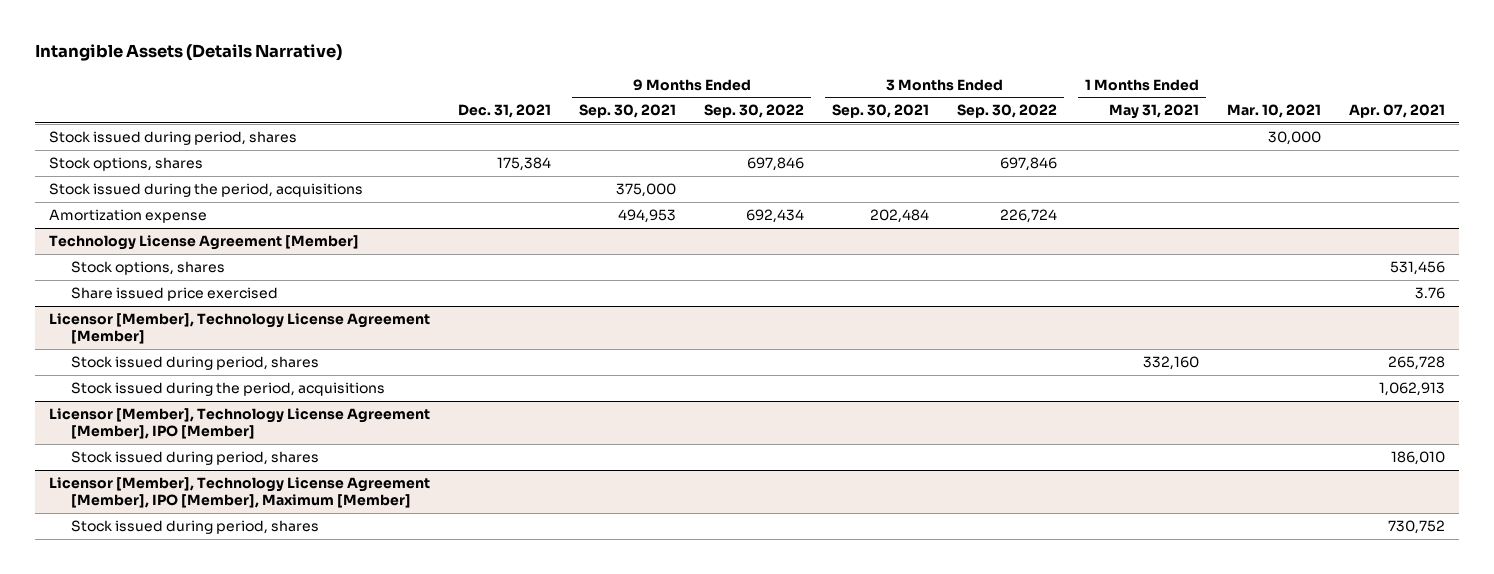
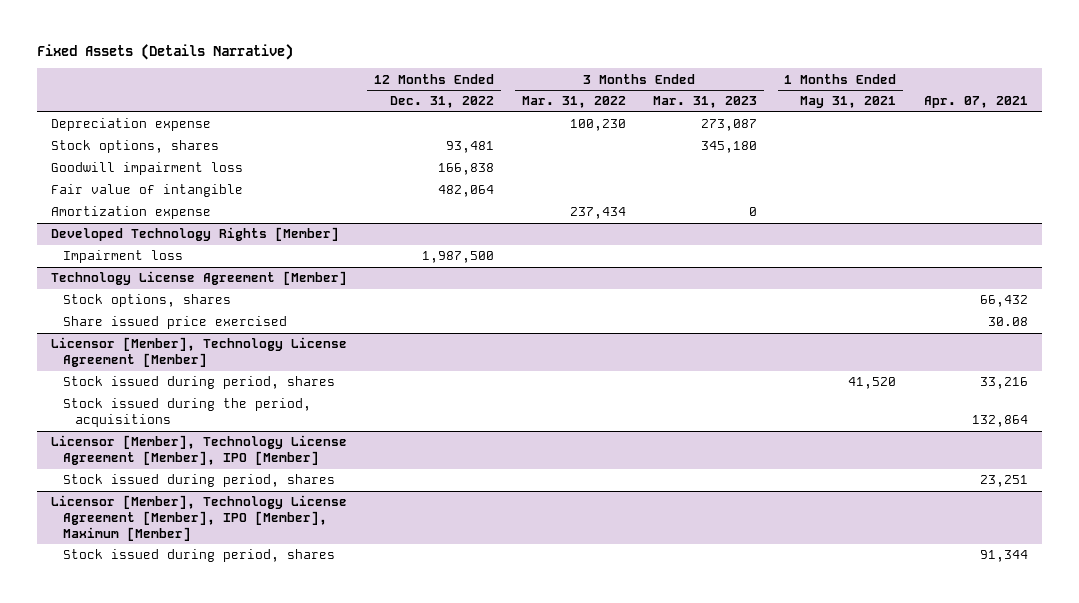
- Intangible Assets (Details Narrative)
+ Fixed Assets (Details Narrative)
- | Dec. 31, 2021 | 9 Months Ended Sep. 30, 2021 | 9 Months Ended Sep. 30, 2022 | 3 Months Ended Sep. 30, 2021 | 3 Months Ended Sep. 30, 2022 | 1 Months Ended May 31, 2021 | Mar. 10, 2021 | Apr. 07, 2021
+ | 12 Months Ended Dec. 31, 2022 | 3 Months Ended Mar. 31, 2022 | 3 Months Ended Mar. 31, 2023 | 1 Months Ended May 31, 2021 | Apr. 07, 2021
- Stock issued during period, shares | | | | | | | 30,000 |
+ Depreciation expense | | 100,230 | 273,087 | |
- Stock issued during the period, acquisitions | | 375,000 | | | | | |
+ Goodwill impairment loss | 166,838 | | | |
+ Fair value of intangible | 482,064 | | | |
+ Developed Technology Rights [Member]
+ Impairment loss | 1,987,500 | | | |
@ Technology License Agreement [Member]
- Stock options, shares | | | | | | | | 531,456
- Share issued price exercised | | | | | | | | 3.76
+ Stock options, shares | | | | | 66,432
+ Share issued price exercised | | | | | 30.08
@ Licensor [Member], Technology License Agreement [Member]
- Stock issued during period, shares | | | | | | 332,160 | | 265,728
- Stock issued during the period, acquisitions | | | | | | | | 1,062,913
+ Stock issued during period, shares | | | | 41,520 | 33,216
+ Stock issued during the period, acquisitions | | | | | 132,864
@ Licensor [Member], Technology License Agreement [Member], IPO [Member]
- Stock issued during period, shares | | | | | | | | 186,010
+ Stock issued during period, shares | | | | | 23,251
@ Licensor [Member], Technology License Agreement [Member], IPO [Member], Maximum [Member]
- Stock issued during period, shares | | | | | | | | 730,752
+ Stock issued during period, shares | | | | | 91,344

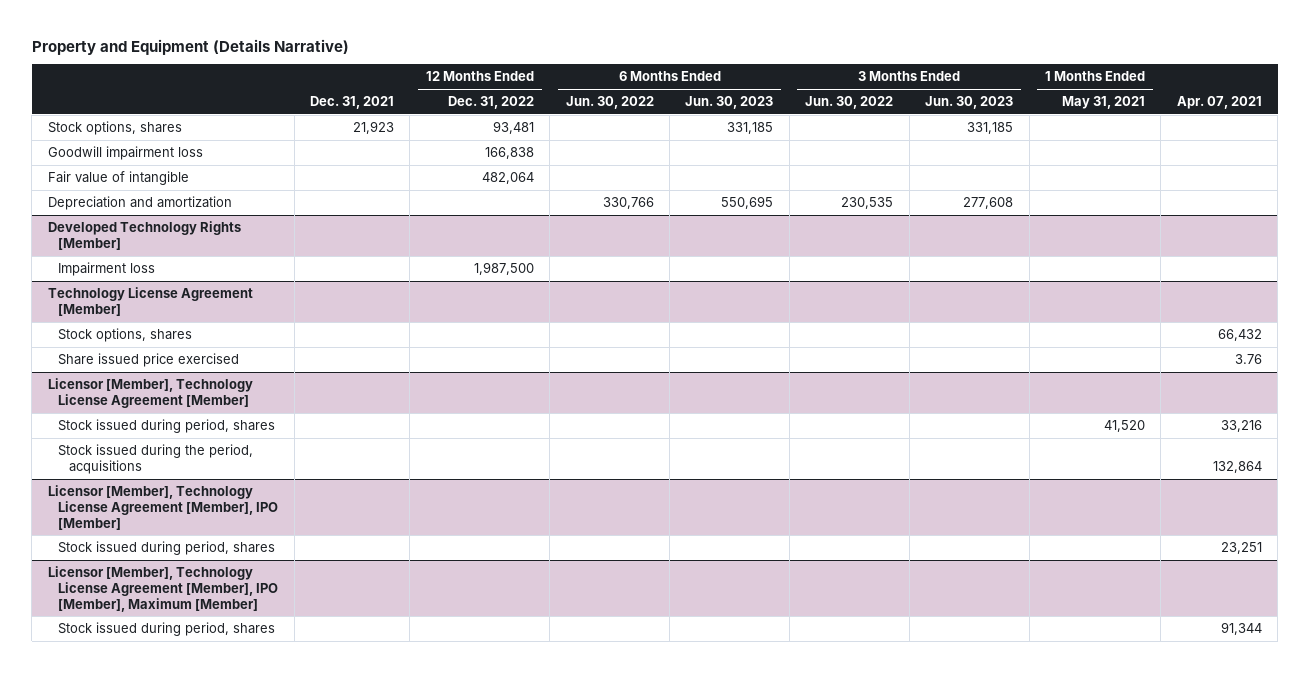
- Fixed Assets (Details Narrative)
+ Property and Equipment (Details Narrative)
- | 12 Months Ended Dec. 31, 2022 | 3 Months Ended Mar. 31, 2022 | 3 Months Ended Mar. 31, 2023 | 1 Months Ended May 31, 2021 | Apr. 07, 2021
+ | Dec. 31, 2021 | 12 Months Ended Dec. 31, 2022 | 6 Months Ended Jun. 30, 2022 | 6 Months Ended Jun. 30, 2023 | 3 Months Ended Jun. 30, 2022 | 3 Months Ended Jun. 30, 2023 | 1 Months Ended May 31, 2021 | Apr. 07, 2021
- Depreciation expense | | 100,230 | 273,087 | |
- Amortization expense | | 237,434 | 0 | |
+ Depreciation and amortization | | | 330,766 | 550,695 | 230,535 | 277,608 | |
@ Technology License Agreement [Member]
- Share issued price exercised | | | | | 30.08
+ Share issued price exercised | | | | | | | | 3.76

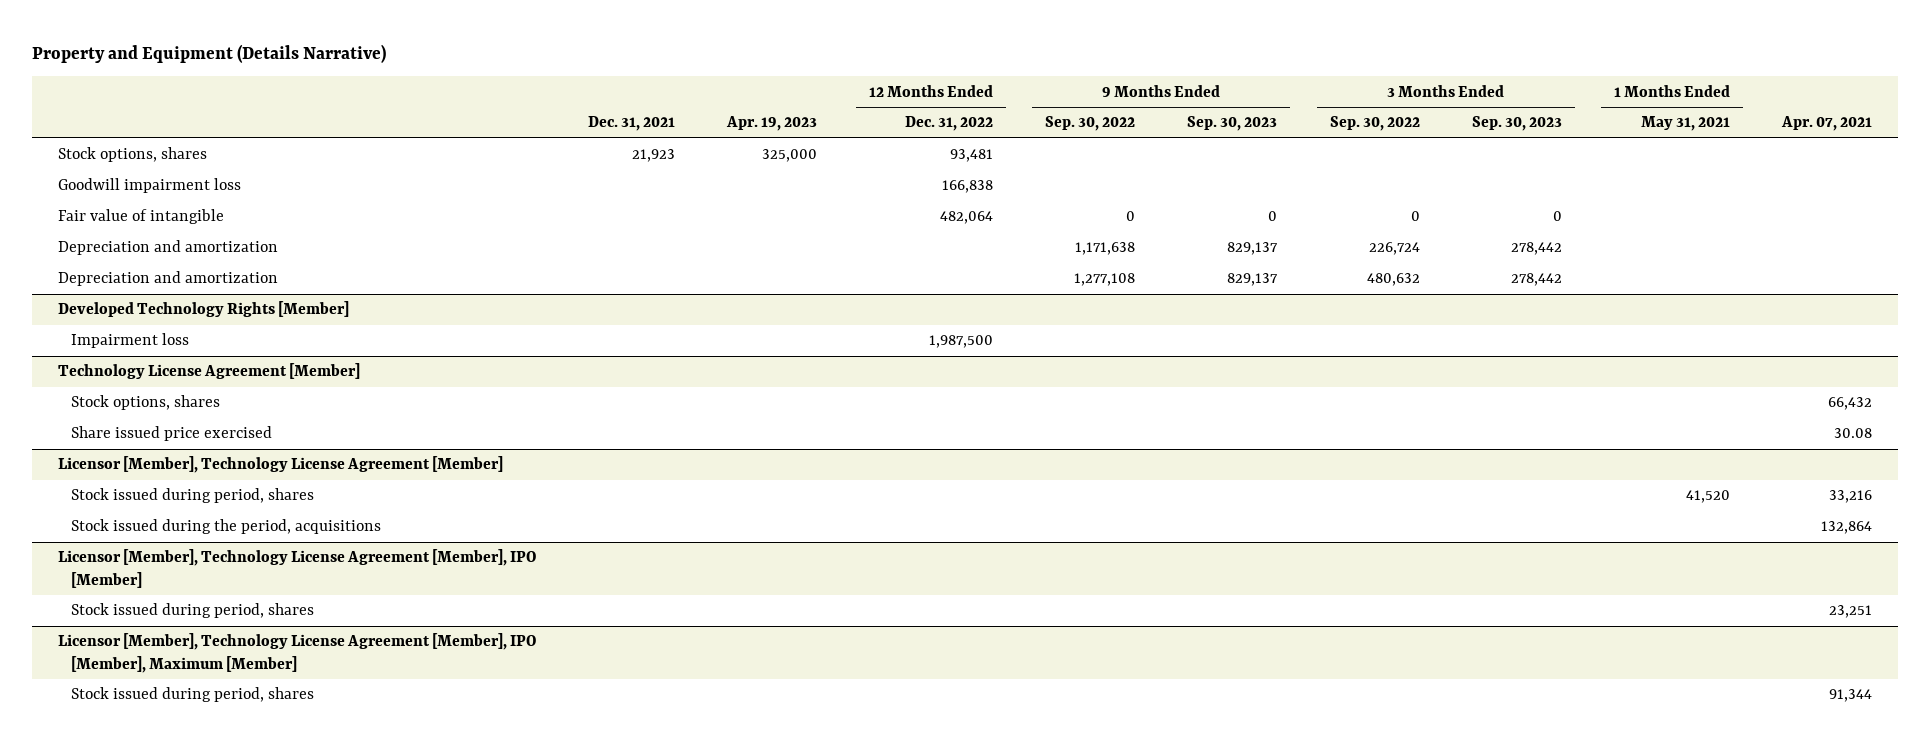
- | Dec. 31, 2021 | 12 Months Ended Dec. 31, 2022 | 6 Months Ended Jun. 30, 2022 | 6 Months Ended Jun. 30, 2023 | 3 Months Ended Jun. 30, 2022 | 3 Months Ended Jun. 30, 2023 | 1 Months Ended May 31, 2021 | Apr. 07, 2021
+ | Dec. 31, 2021 | Apr. 19, 2023 | 12 Months Ended Dec. 31, 2022 | 9 Months Ended Sep. 30, 2022 | 9 Months Ended Sep. 30, 2023 | 3 Months Ended Sep. 30, 2022 | 3 Months Ended Sep. 30, 2023 | 1 Months Ended May 31, 2021 | Apr. 07, 2021
+ Depreciation and amortization | | | | 1,277,108 | 829,137 | 480,632 | 278,442 | |
@ Technology License Agreement [Member]
- Share issued price exercised | | | | | | | | 3.76
+ Share issued price exercised | | | | | | | | | 30.08

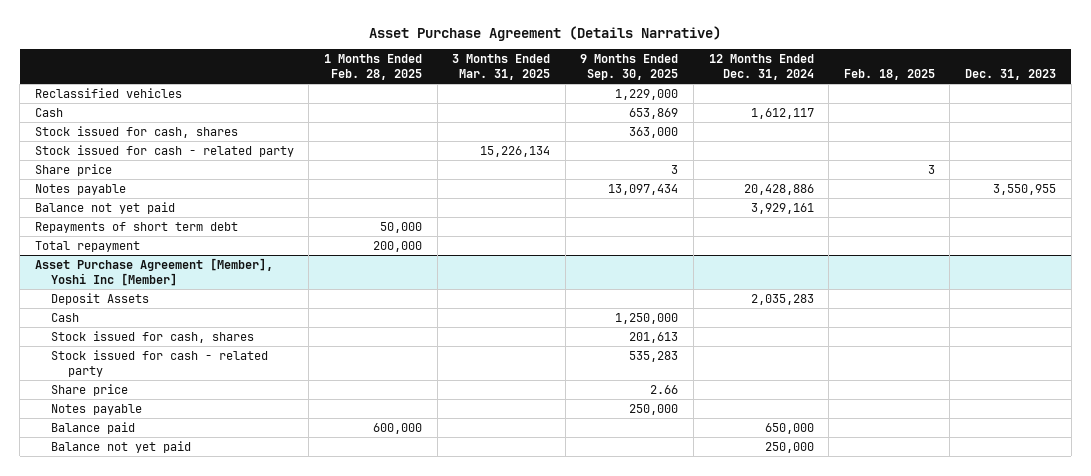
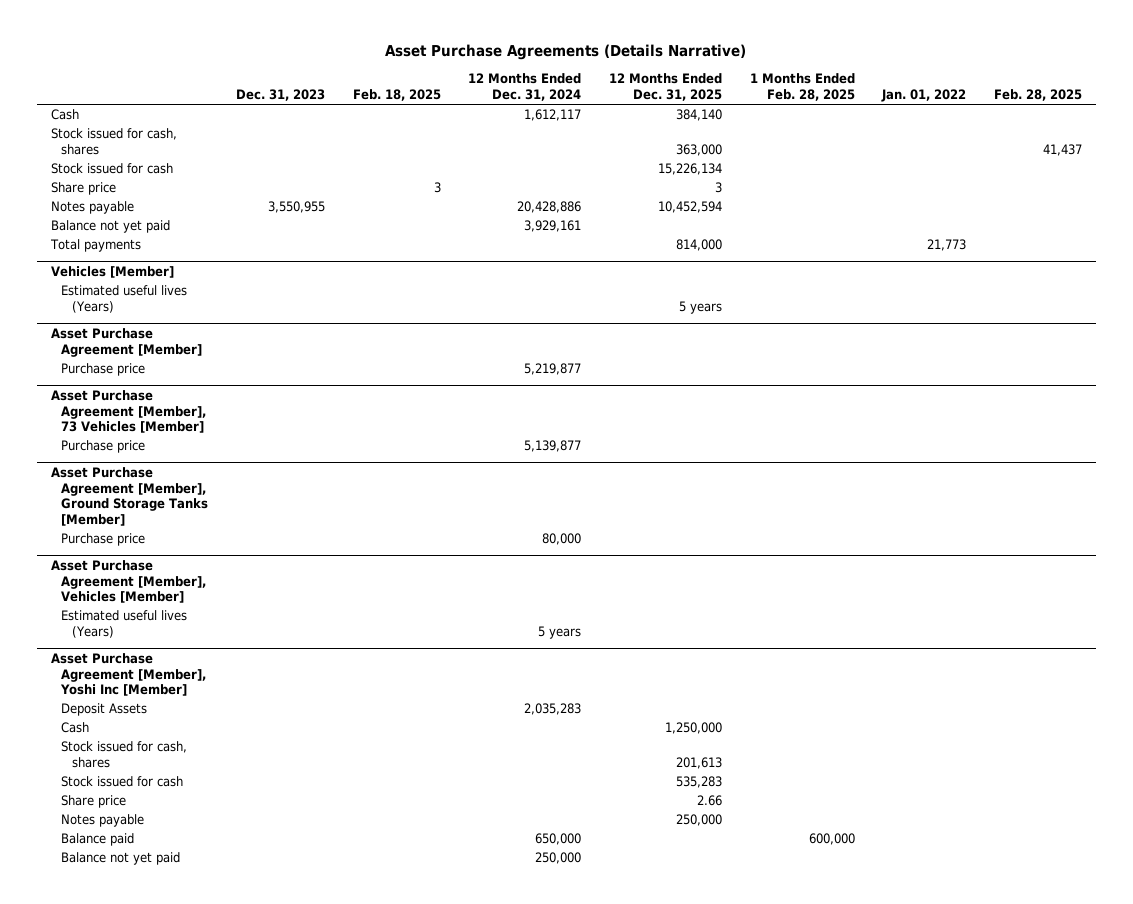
- Asset Purchase Agreement (Details Narrative)
+ Asset Purchase Agreements (Details Narrative)
- | 1 Months Ended Feb. 28, 2025 | 3 Months Ended Mar. 31, 2025 | 9 Months Ended Sep. 30, 2025 | 12 Months Ended Dec. 31, 2024 | Feb. 18, 2025 | Dec. 31, 2023
+ | Dec. 31, 2023 | Feb. 18, 2025 | 12 Months Ended Dec. 31, 2024 | 12 Months Ended Dec. 31, 2025 | 1 Months Ended Feb. 28, 2025 | Jan. 01, 2022 | Feb. 28, 2025
- Reclassified vehicles | | | 1,229,000 | | |
- Stock issued for cash - related party | | 15,226,134 | | | |
+ Stock issued for cash | | | | 15,226,134 | | |
- Repayments of short term debt | 50,000 | | | | |
- Total repayment | 200,000 | | | | |
+ Total payments | | | | 814,000 | | 21,773 |
+ Vehicles [Member]
+ Estimated useful lives (Years) | | | | 5 years | | |
+ Asset Purchase Agreement [Member]
+ Purchase price | | | 5,219,877 | | | |
+ Asset Purchase Agreement [Member], 73 Vehicles [Member]
+ Purchase price | | | 5,139,877 | | | |
+ Asset Purchase Agreement [Member], Ground Storage Tanks [Member]
+ Purchase price | | | 80,000 | | | |
+ Asset Purchase Agreement [Member], Vehicles [Member]
+ Estimated useful lives (Years) | | | 5 years | | | |
@ Asset Purchase Agreement [Member], Yoshi Inc [Member]
- Stock issued for cash - related party | | | 535,283 | | |
+ Stock issued for cash | | | | 535,283 | | |

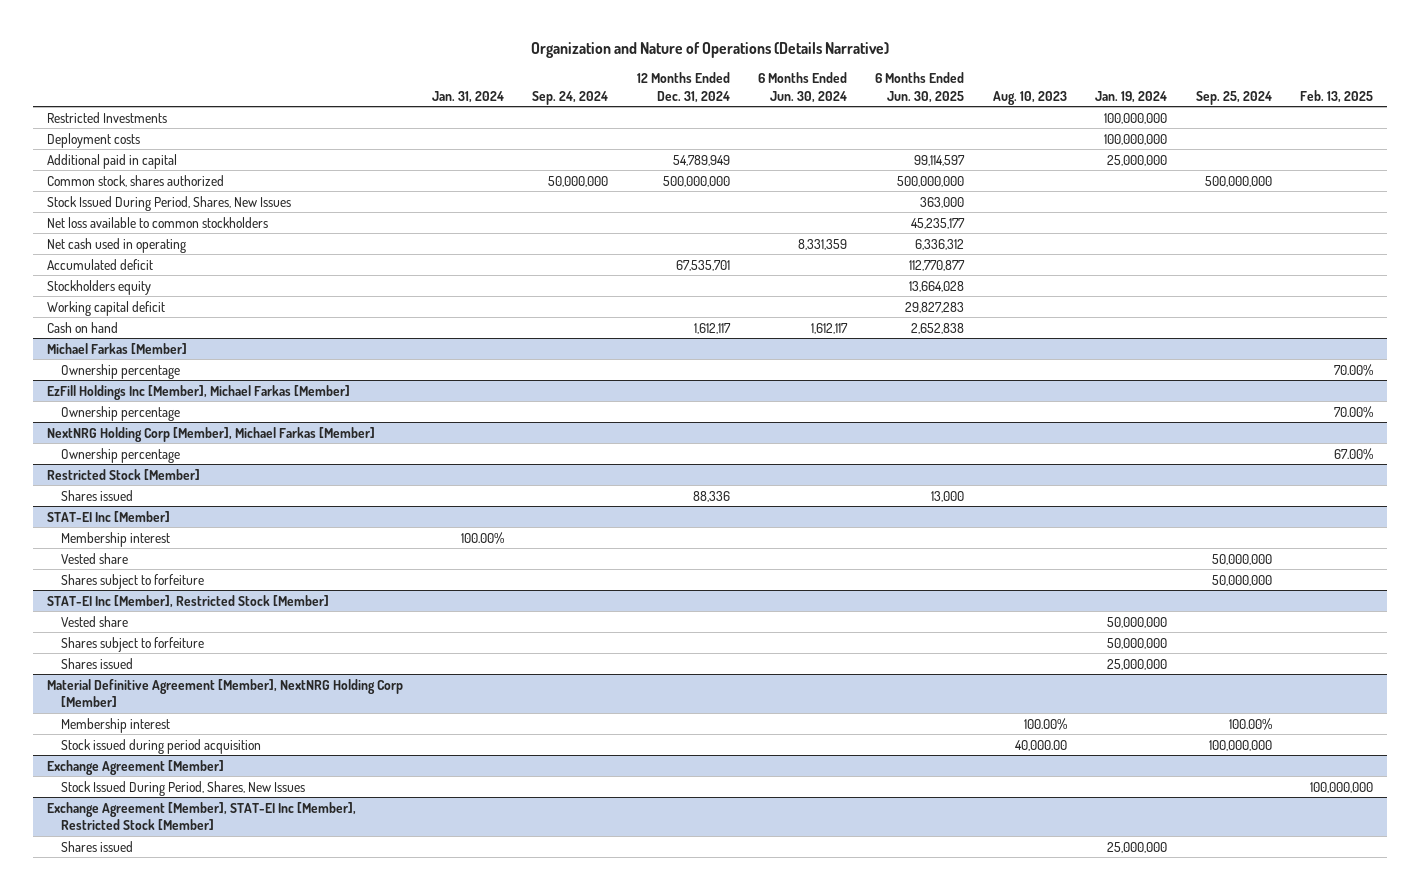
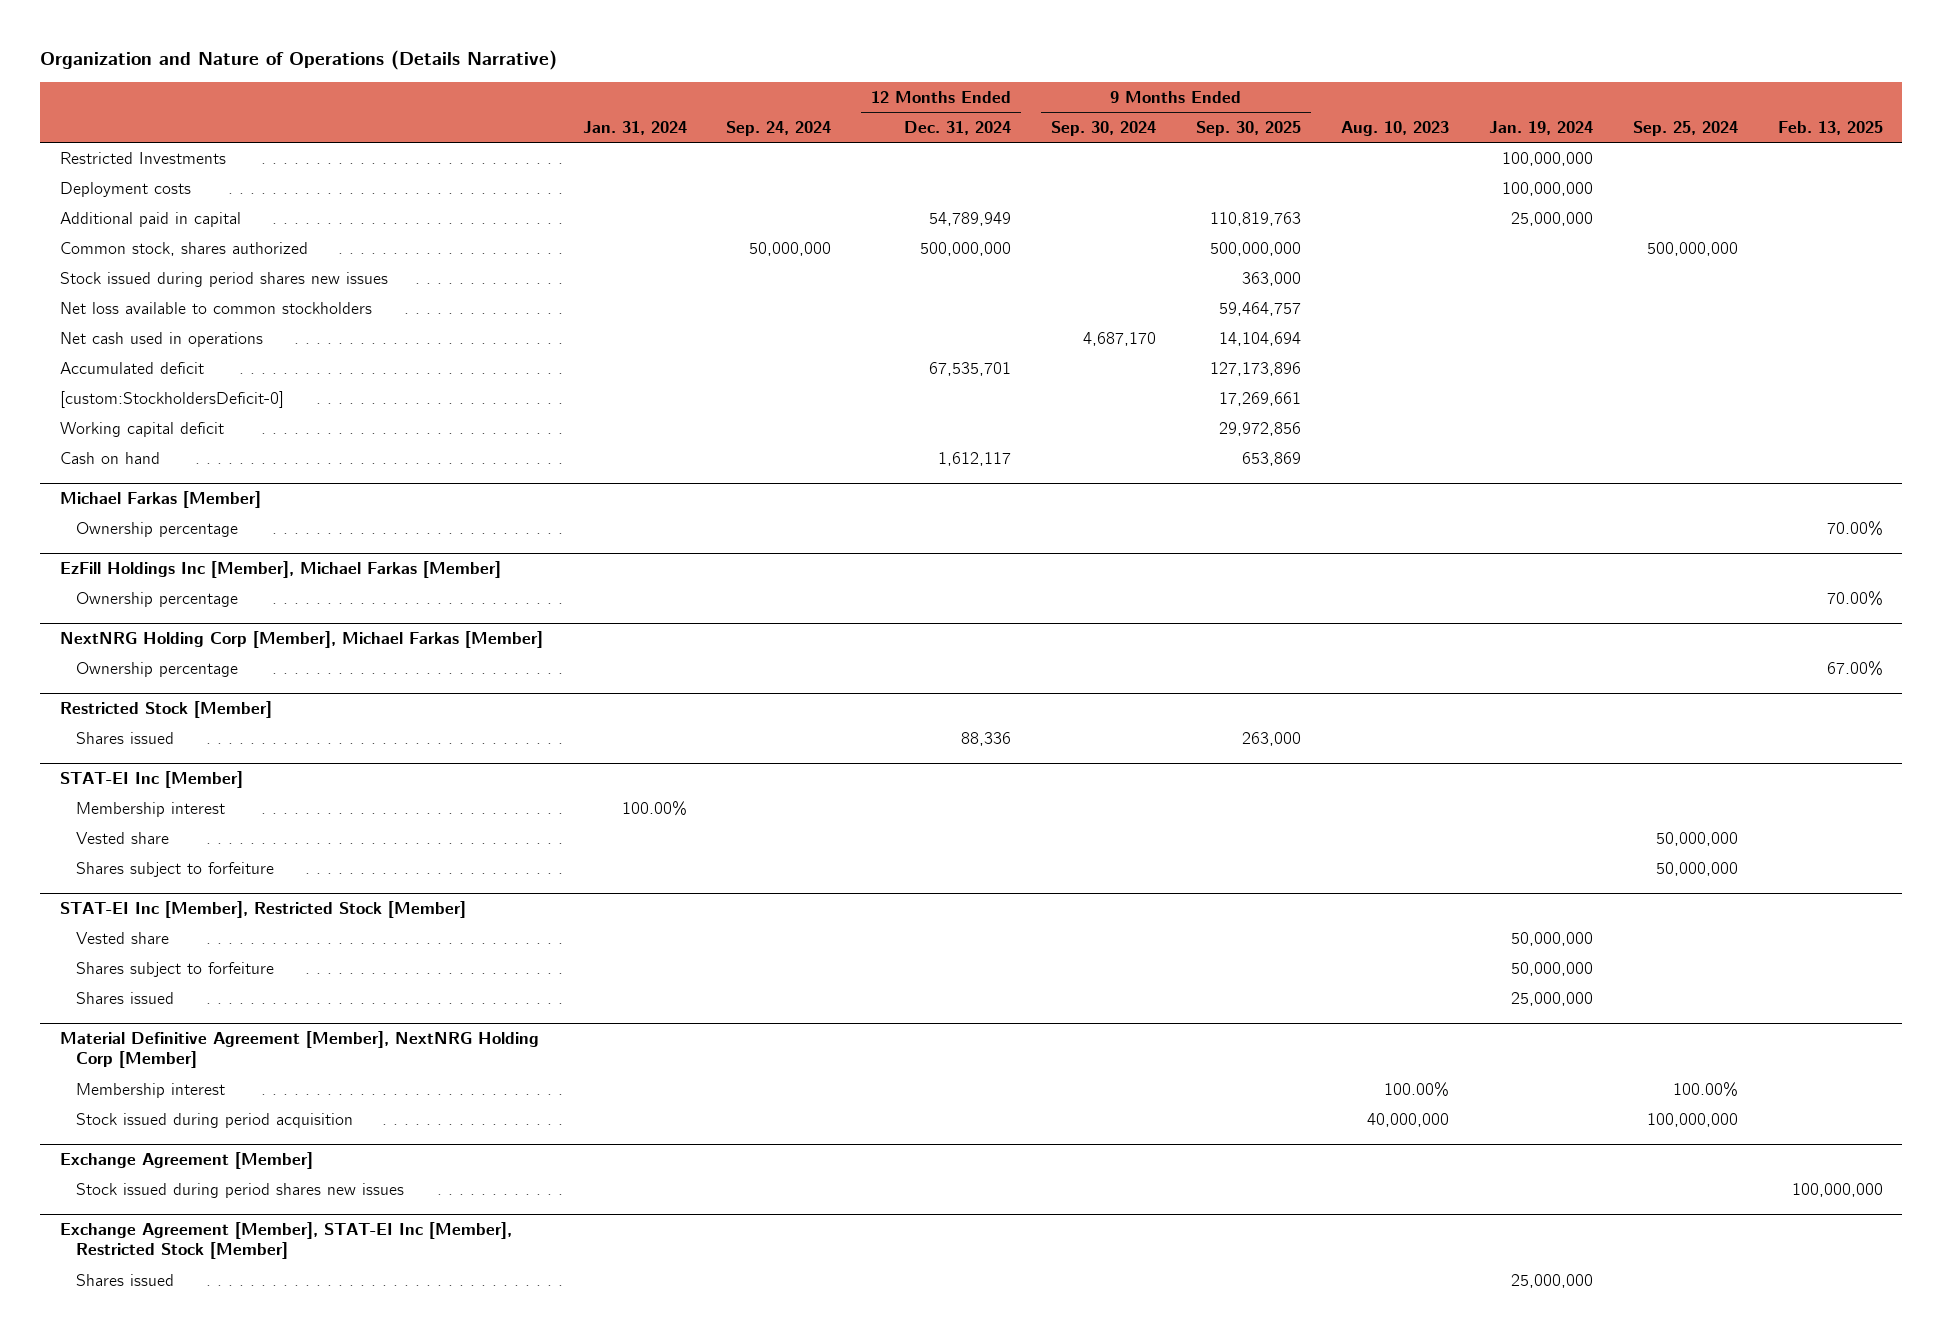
- | Jan. 31, 2024 | Sep. 24, 2024 | 12 Months Ended Dec. 31, 2024 | 6 Months Ended Jun. 30, 2024 | 6 Months Ended Jun. 30, 2025 | Aug. 10, 2023 | Jan. 19, 2024 | Sep. 25, 2024 | Feb. 13, 2025
+ | Jan. 31, 2024 | Sep. 24, 2024 | 12 Months Ended Dec. 31, 2024 | 9 Months Ended Sep. 30, 2024 | 9 Months Ended Sep. 30, 2025 | Aug. 10, 2023 | Jan. 19, 2024 | Sep. 25, 2024 | Feb. 13, 2025
- Stock Issued During Period, Shares, New Issues | | | | | 363,000 | | | |
+ Stock issued during period shares new issues | | | | | 363,000 | | | |
- Net cash used in operating | | | | 8,331,359 | 6,336,312 | | | |
+ Net cash used in operations | | | | 4,687,170 | 14,104,694 | | | |
- Stockholders equity | | | | | 13,664,028 | | | |
+ [custom:StockholdersDeficit-0] | | | | | 17,269,661 | | | |
@ Material Definitive Agreement [Member], NextNRG Holding Corp [Member]
- Stock issued during period acquisition | | | | | | 40,000.00 | | 100,000,000 |
+ Stock issued during period acquisition | | | | | | 40,000,000 | | 100,000,000 |
@ Exchange Agreement [Member]
- Stock Issued During Period, Shares, New Issues | | | | | | | | | 100,000,000
+ Stock issued during period shares new issues | | | | | | | | | 100,000,000

